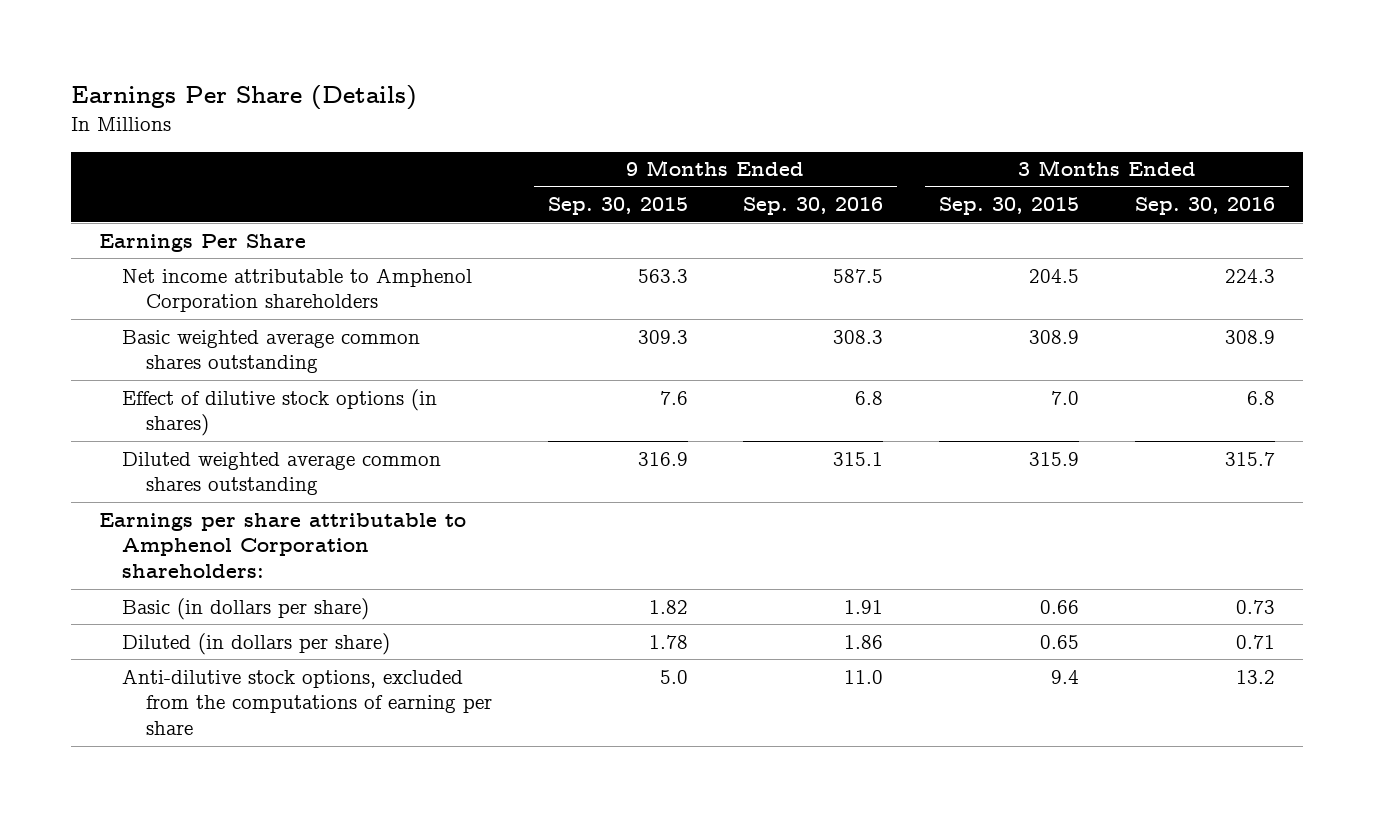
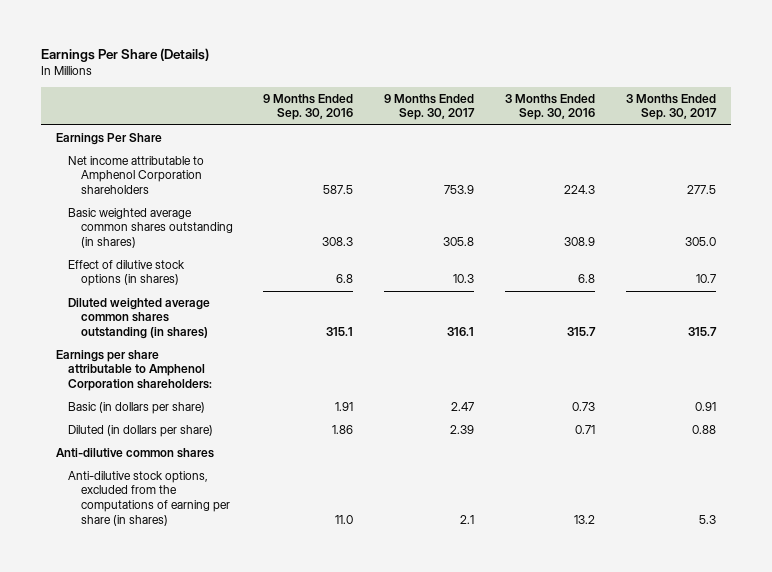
- | 9 Months Ended Sep. 30, 2015 | 9 Months Ended Sep. 30, 2016 | 3 Months Ended Sep. 30, 2015 | 3 Months Ended Sep. 30, 2016
+ | 9 Months Ended Sep. 30, 2016 | 9 Months Ended Sep. 30, 2017 | 3 Months Ended Sep. 30, 2016 | 3 Months Ended Sep. 30, 2017
- Basic weighted average common shares outstanding | 309.3 | 308.3 | 308.9 | 308.9
+ Basic weighted average common shares outstanding (in shares) | 308.3 | 305.8 | 308.9 | 305.0
- Diluted weighted average common shares outstanding | 316.9 | 315.1 | 315.9 | 315.7
+ Diluted weighted average common shares outstanding (in shares) | 315.1 | 316.1 | 315.7 | 315.7
- Anti-dilutive stock options, excluded from the computations of earning per share | 5.0 | 11.0 | 9.4 | 13.2
+ Anti-dilutive common shares
+ Anti-dilutive stock options, excluded from the computations of earning per share (in shares) | 11.0 | 2.1 | 13.2 | 5.3

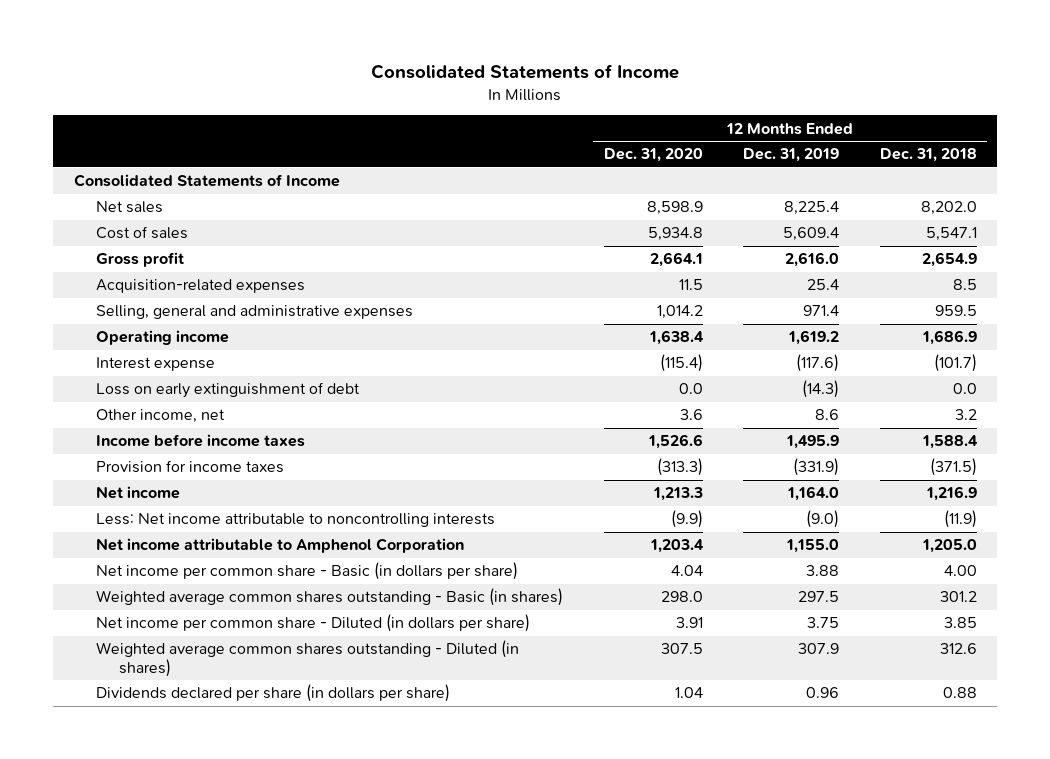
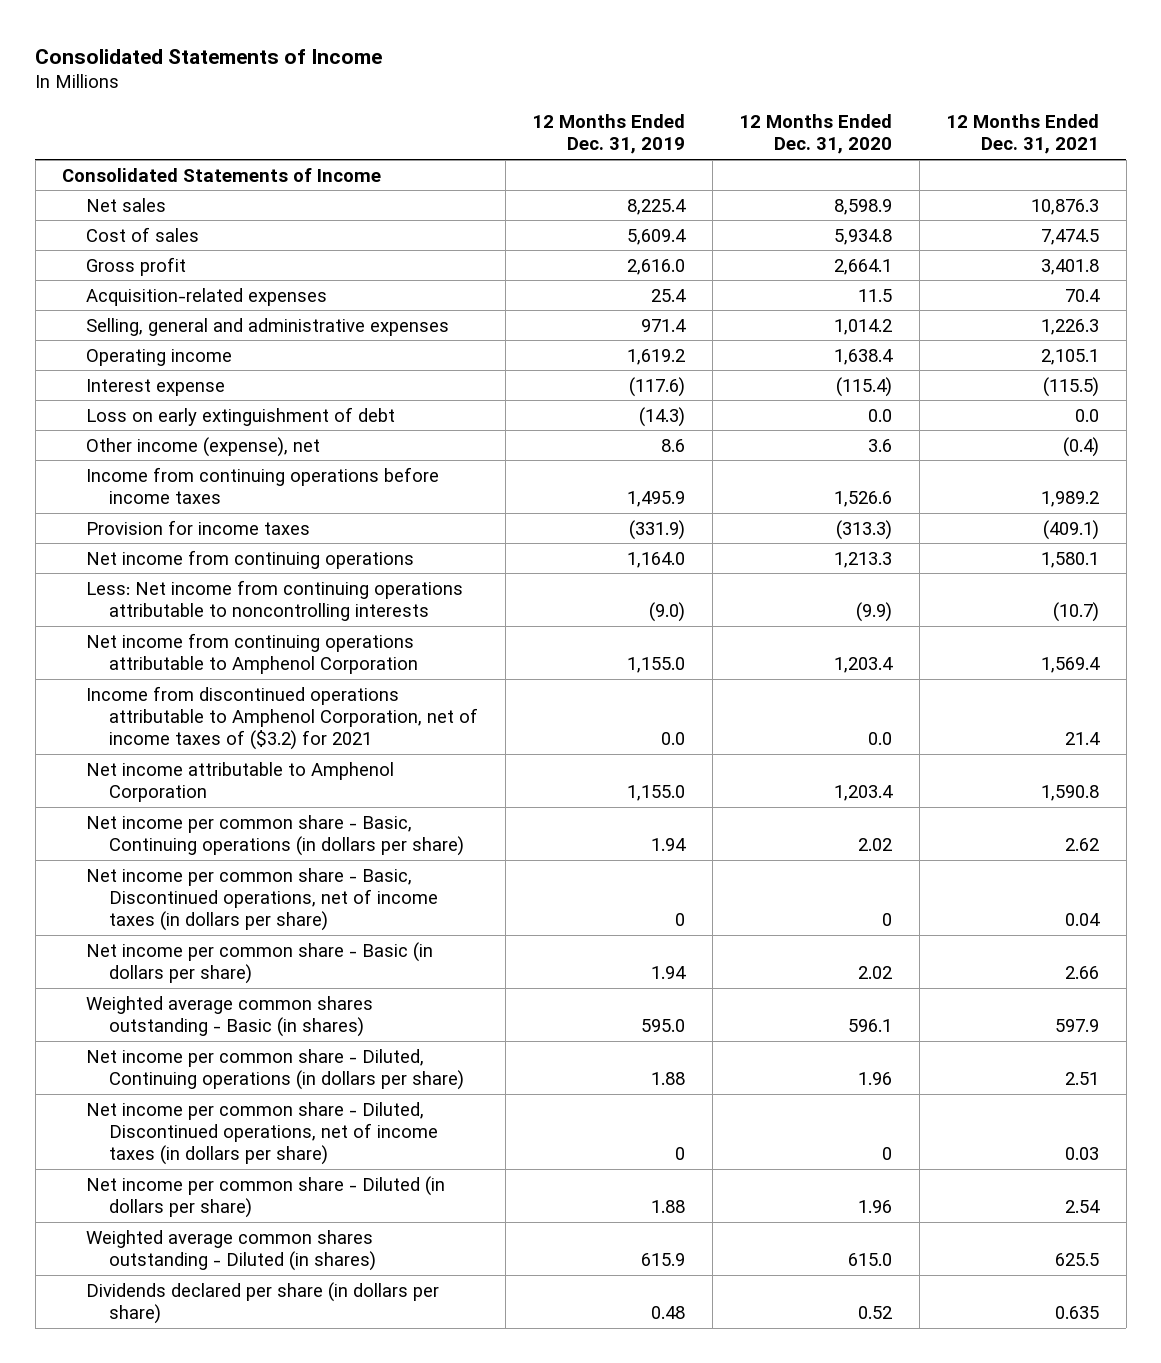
- | 12 Months Ended Dec. 31, 2020 | 12 Months Ended Dec. 31, 2019 | 12 Months Ended Dec. 31, 2018
+ | 12 Months Ended Dec. 31, 2019 | 12 Months Ended Dec. 31, 2020 | 12 Months Ended Dec. 31, 2021
- Other income, net | 3.6 | 8.6 | 3.2
- Income before income taxes | 1,526.6 | 1,495.9 | 1,588.4
+ Other income (expense), net | 8.6 | 3.6 | (0.4)
+ Income from continuing operations before income taxes | 1,495.9 | 1,526.6 | 1,989.2
- Net income | 1,213.3 | 1,164.0 | 1,216.9
- Less: Net income attributable to noncontrolling interests | (9.9) | (9.0) | (11.9)
+ Net income from continuing operations | 1,164.0 | 1,213.3 | 1,580.1
+ Less: Net income from continuing operations attributable to noncontrolling interests | (9.0) | (9.9) | (10.7)
+ Net income from continuing operations attributable to Amphenol Corporation | 1,155.0 | 1,203.4 | 1,569.4
+ Income from discontinued operations attributable to Amphenol Corporation, net of income taxes of ($3.2) for 2021 | 0.0 | 0.0 | 21.4
- Net income per common share - Basic (in dollars per share) | 4.04 | 3.88 | 4.00
- Weighted average common shares outstanding - Basic (in shares) | 298.0 | 297.5 | 301.2
- Net income per common share - Diluted (in dollars per share) | 3.91 | 3.75 | 3.85
- Weighted average common shares outstanding - Diluted (in shares) | 307.5 | 307.9 | 312.6
- Dividends declared per share (in dollars per share) | 1.04 | 0.96 | 0.88
+ Net income per common share - Basic, Continuing operations (in dollars per share) | 1.94 | 2.02 | 2.62
+ Net income per common share - Basic, Discontinued operations, net of income taxes (in dollars per share) | 0 | 0 | 0.04
+ Net income per common share - Basic (in dollars per share) | 1.94 | 2.02 | 2.66
+ Weighted average common shares outstanding - Basic (in shares) | 595.0 | 596.1 | 597.9
+ Net income per common share - Diluted, Continuing operations (in dollars per share) | 1.88 | 1.96 | 2.51
+ Net income per common share - Diluted, Discontinued operations, net of income taxes (in dollars per share) | 0 | 0 | 0.03
+ Net income per common share - Diluted (in dollars per share) | 1.88 | 1.96 | 2.54
+ Weighted average common shares outstanding - Diluted (in shares) | 615.9 | 615.0 | 625.5
+ Dividends declared per share (in dollars per share) | 0.48 | 0.52 | 0.635

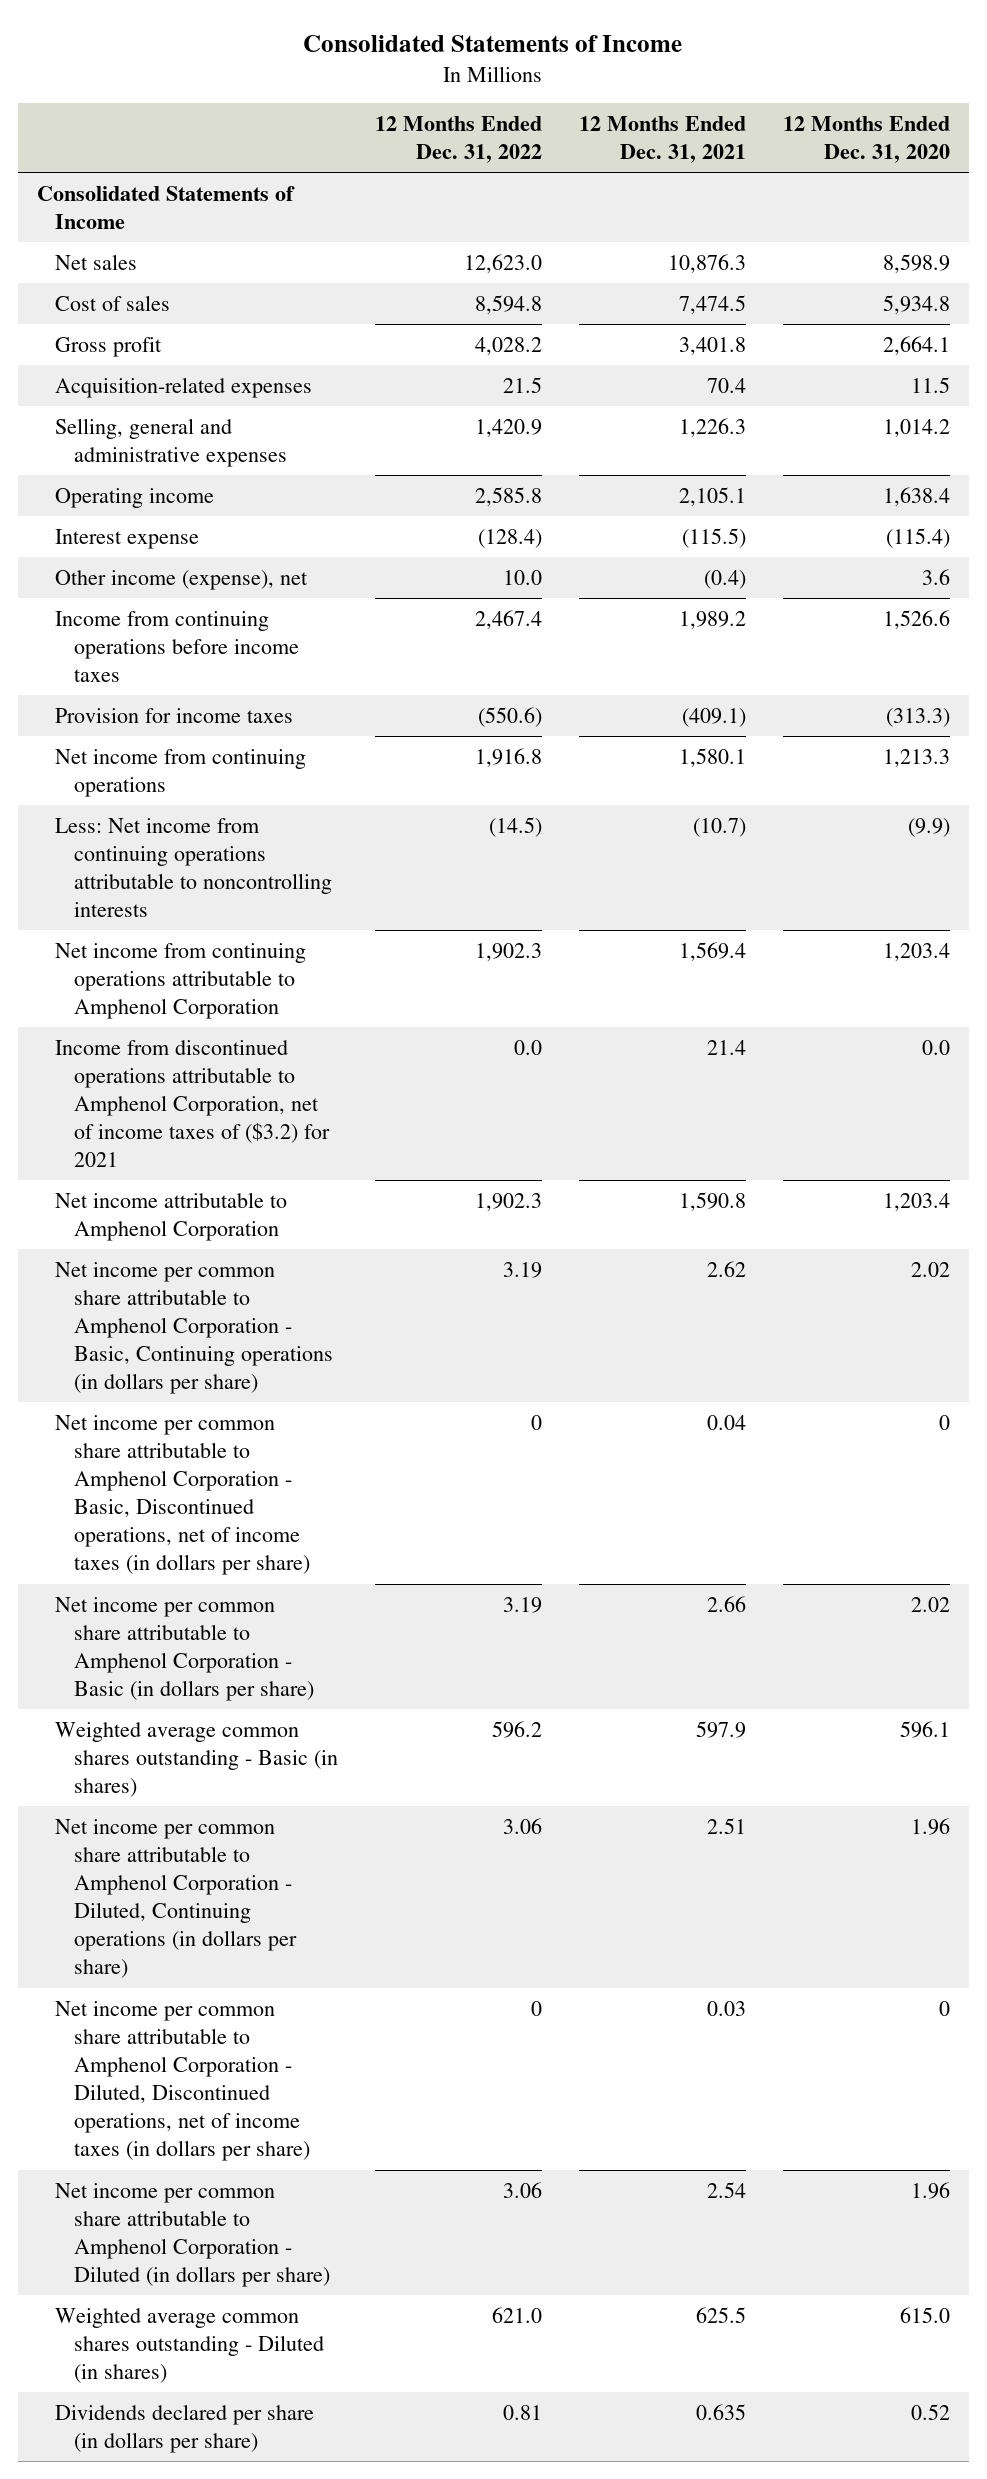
- | 12 Months Ended Dec. 31, 2019 | 12 Months Ended Dec. 31, 2020 | 12 Months Ended Dec. 31, 2021
+ | 12 Months Ended Dec. 31, 2022 | 12 Months Ended Dec. 31, 2021 | 12 Months Ended Dec. 31, 2020
- Loss on early extinguishment of debt | (14.3) | 0.0 | 0.0
- Net income per common share - Basic, Continuing operations (in dollars per share) | 1.94 | 2.02 | 2.62
- Net income per common share - Basic, Discontinued operations, net of income taxes (in dollars per share) | 0 | 0 | 0.04
- Net income per common share - Basic (in dollars per share) | 1.94 | 2.02 | 2.66
+ Net income per common share attributable to Amphenol Corporation - Basic, Continuing operations (in dollars per share) | 3.19 | 2.62 | 2.02
+ Net income per common share attributable to Amphenol Corporation - Basic, Discontinued operations, net of income taxes (in dollars per share) | 0 | 0.04 | 0
+ Net income per common share attributable to Amphenol Corporation - Basic (in dollars per share) | 3.19 | 2.66 | 2.02
- Net income per common share - Diluted, Continuing operations (in dollars per share) | 1.88 | 1.96 | 2.51
- Net income per common share - Diluted, Discontinued operations, net of income taxes (in dollars per share) | 0 | 0 | 0.03
- Net income per common share - Diluted (in dollars per share) | 1.88 | 1.96 | 2.54
+ Net income per common share attributable to Amphenol Corporation - Diluted, Continuing operations (in dollars per share) | 3.06 | 2.51 | 1.96
+ Net income per common share attributable to Amphenol Corporation - Diluted, Discontinued operations, net of income taxes (in dollars per share) | 0 | 0.03 | 0
+ Net income per common share attributable to Amphenol Corporation - Diluted (in dollars per share) | 3.06 | 2.54 | 1.96

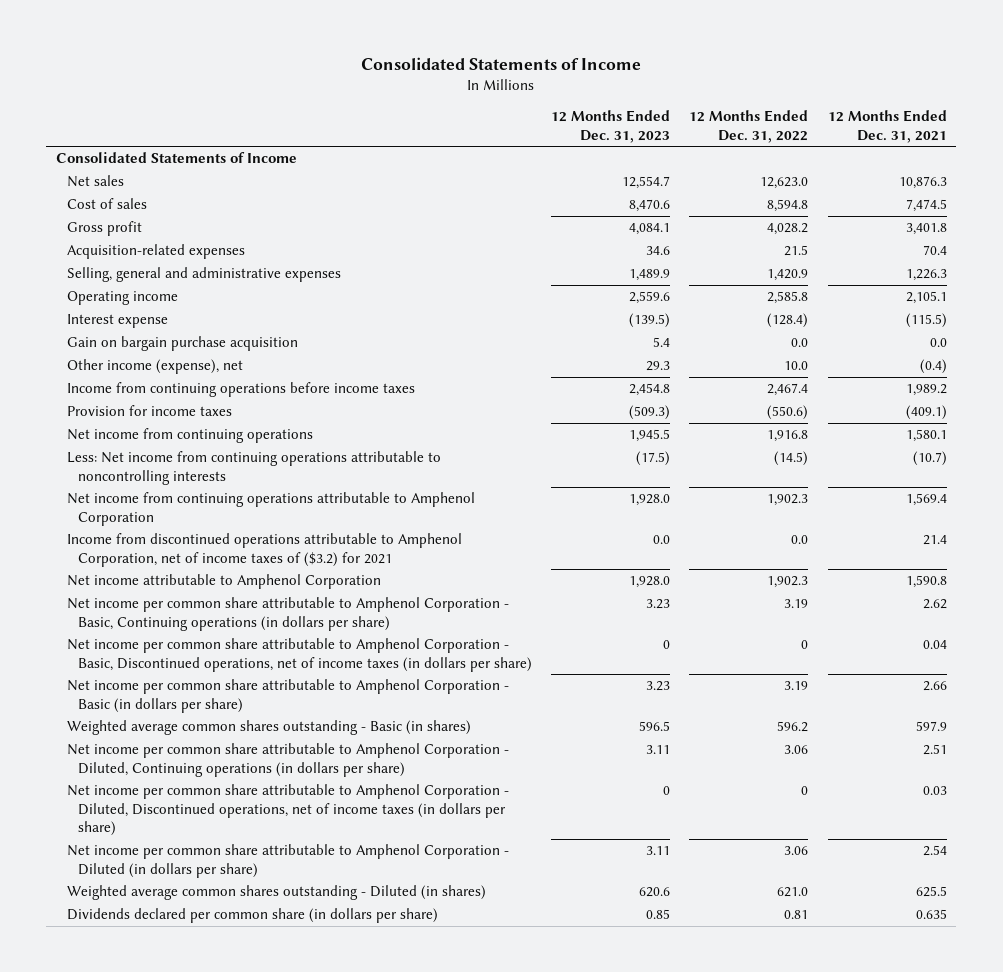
- | 12 Months Ended Dec. 31, 2022 | 12 Months Ended Dec. 31, 2021 | 12 Months Ended Dec. 31, 2020
+ | 12 Months Ended Dec. 31, 2023 | 12 Months Ended Dec. 31, 2022 | 12 Months Ended Dec. 31, 2021
+ Gain on bargain purchase acquisition | 5.4 | 0.0 | 0.0
- Dividends declared per share (in dollars per share) | 0.81 | 0.635 | 0.52
+ Dividends declared per common share (in dollars per share) | 0.85 | 0.81 | 0.635

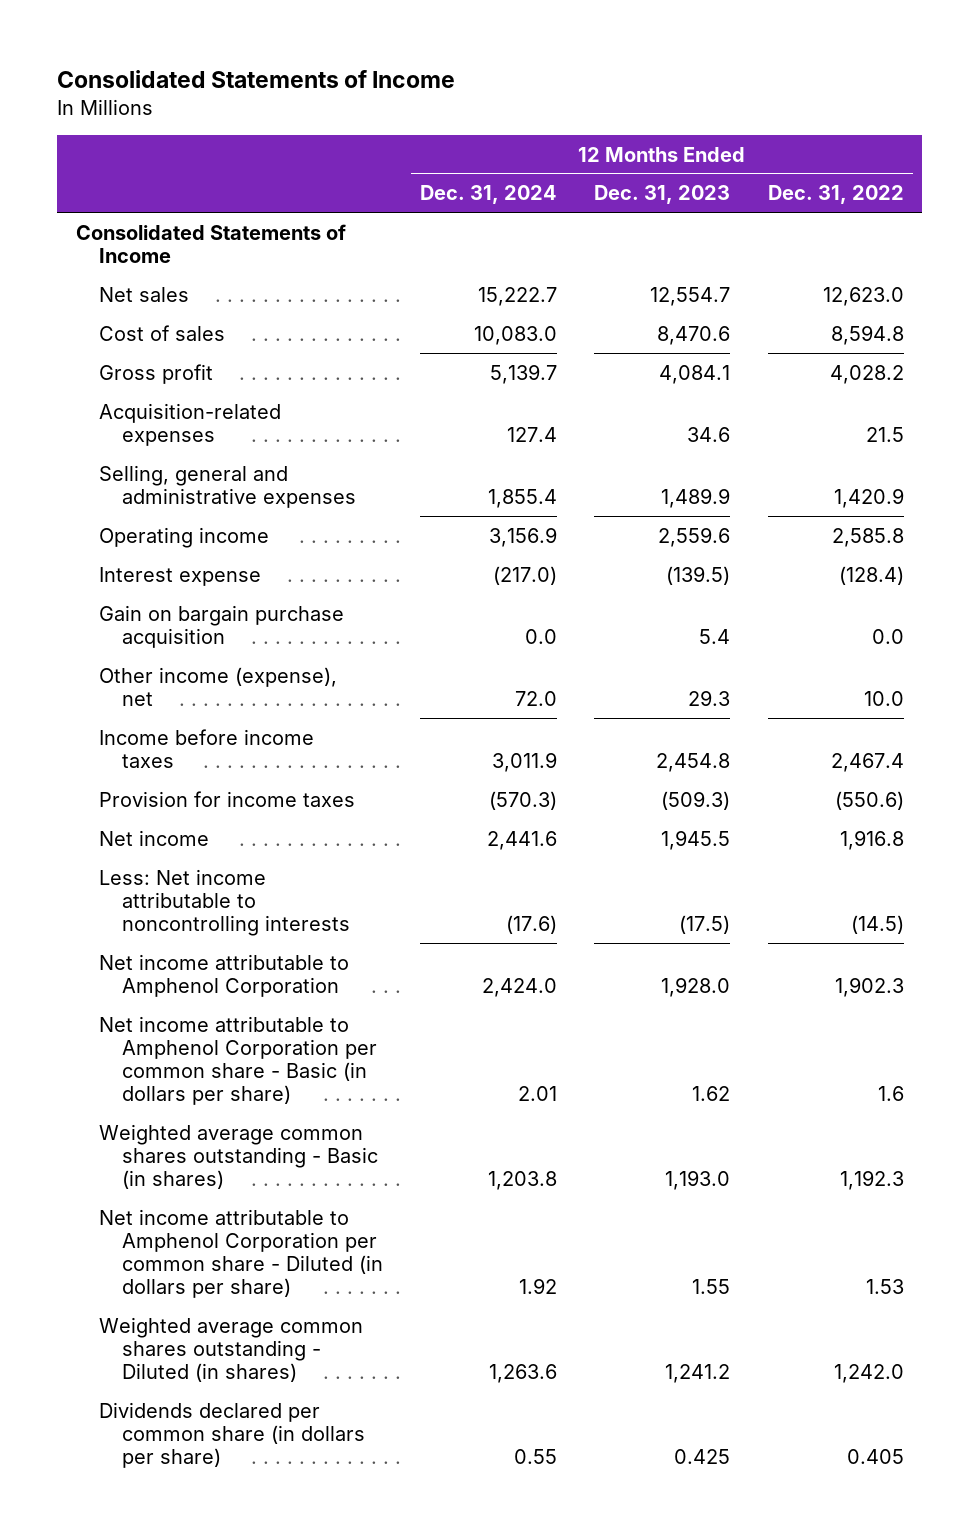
- | 12 Months Ended Dec. 31, 2023 | 12 Months Ended Dec. 31, 2022 | 12 Months Ended Dec. 31, 2021
+ | 12 Months Ended Dec. 31, 2024 | 12 Months Ended Dec. 31, 2023 | 12 Months Ended Dec. 31, 2022
- Income from continuing operations before income taxes | 2,454.8 | 2,467.4 | 1,989.2
+ Income before income taxes | 3,011.9 | 2,454.8 | 2,467.4
- Net income from continuing operations | 1,945.5 | 1,916.8 | 1,580.1
- Less: Net income from continuing operations attributable to noncontrolling interests | (17.5) | (14.5) | (10.7)
- Net income from continuing operations attributable to Amphenol Corporation | 1,928.0 | 1,902.3 | 1,569.4
- Income from discontinued operations attributable to Amphenol Corporation, net of income taxes of ($3.2) for 2021 | 0.0 | 0.0 | 21.4
+ Net income | 2,441.6 | 1,945.5 | 1,916.8
+ Less: Net income attributable to noncontrolling interests | (17.6) | (17.5) | (14.5)
- Net income per common share attributable to Amphenol Corporation - Basic, Continuing operations (in dollars per share) | 3.23 | 3.19 | 2.62
- Net income per common share attributable to Amphenol Corporation - Basic, Discontinued operations, net of income taxes (in dollars per share) | 0 | 0 | 0.04
- Net income per common share attributable to Amphenol Corporation - Basic (in dollars per share) | 3.23 | 3.19 | 2.66
- Weighted average common shares outstanding - Basic (in shares) | 596.5 | 596.2 | 597.9
- Net income per common share attributable to Amphenol Corporation - Diluted, Continuing operations (in dollars per share) | 3.11 | 3.06 | 2.51
- Net income per common share attributable to Amphenol Corporation - Diluted, Discontinued operations, net of income taxes (in dollars per share) | 0 | 0 | 0.03
- Net income per common share attributable to Amphenol Corporation - Diluted (in dollars per share) | 3.11 | 3.06 | 2.54
- Weighted average common shares outstanding - Diluted (in shares) | 620.6 | 621.0 | 625.5
- Dividends declared per common share (in dollars per share) | 0.85 | 0.81 | 0.635
+ Net income attributable to Amphenol Corporation per common share - Basic (in dollars per share) | 2.01 | 1.62 | 1.6
+ Weighted average common shares outstanding - Basic (in shares) | 1,203.8 | 1,193.0 | 1,192.3
+ Net income attributable to Amphenol Corporation per common share - Diluted (in dollars per share) | 1.92 | 1.55 | 1.53
+ Weighted average common shares outstanding - Diluted (in shares) | 1,263.6 | 1,241.2 | 1,242.0
+ Dividends declared per common share (in dollars per share) | 0.55 | 0.425 | 0.405

